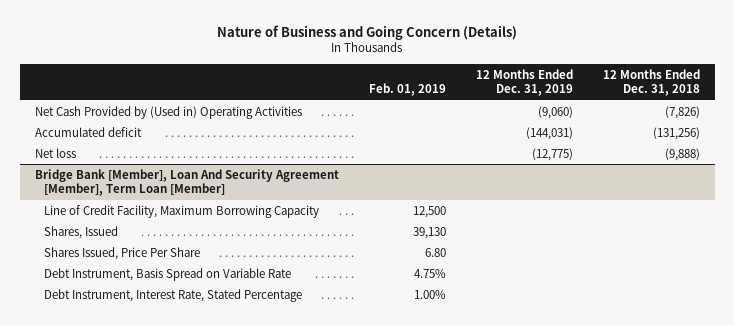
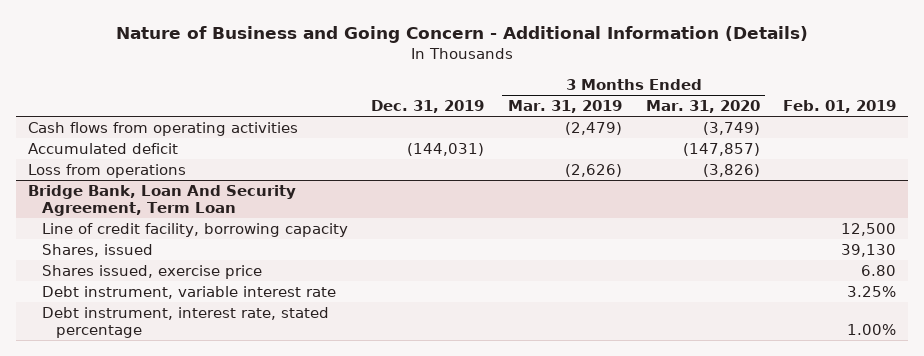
- Nature of Business and Going Concern (Details)
+ Nature of Business and Going Concern - Additional Information (Details)
- | Feb. 01, 2019 | 12 Months Ended Dec. 31, 2019 | 12 Months Ended Dec. 31, 2018
+ | Dec. 31, 2019 | 3 Months Ended Mar. 31, 2019 | 3 Months Ended Mar. 31, 2020 | Feb. 01, 2019
- Net Cash Provided by (Used in) Operating Activities | | (9,060) | (7,826)
+ Cash flows from operating activities | | (2,479) | (3,749) |
- Net loss | | (12,775) | (9,888)
- Bridge Bank [Member], Loan And Security Agreement [Member], Term Loan [Member]
- Line of Credit Facility, Maximum Borrowing Capacity | 12,500 | |
- Shares, Issued | 39,130 | |
- Shares Issued, Price Per Share | 6.80 | |
- Debt Instrument, Basis Spread on Variable Rate | 4.75% | |
- Debt Instrument, Interest Rate, Stated Percentage | 1.00% | |
+ Loss from operations | | (2,626) | (3,826) |
+ Bridge Bank, Loan And Security Agreement, Term Loan
+ Line of credit facility, borrowing capacity | | | | 12,500
+ Shares, issued | | | | 39,130
+ Shares issued, exercise price | | | | 6.80
+ Debt instrument, variable interest rate | | | | 3.25%
+ Debt instrument, interest rate, stated percentage | | | | 1.00%

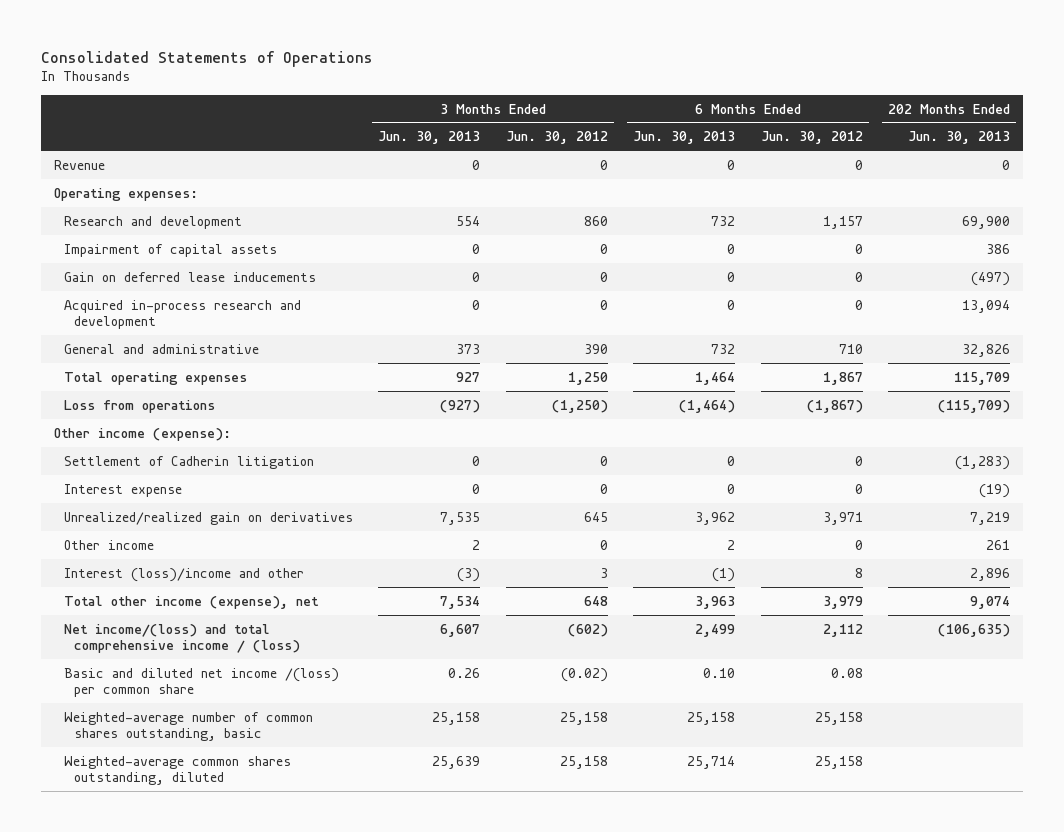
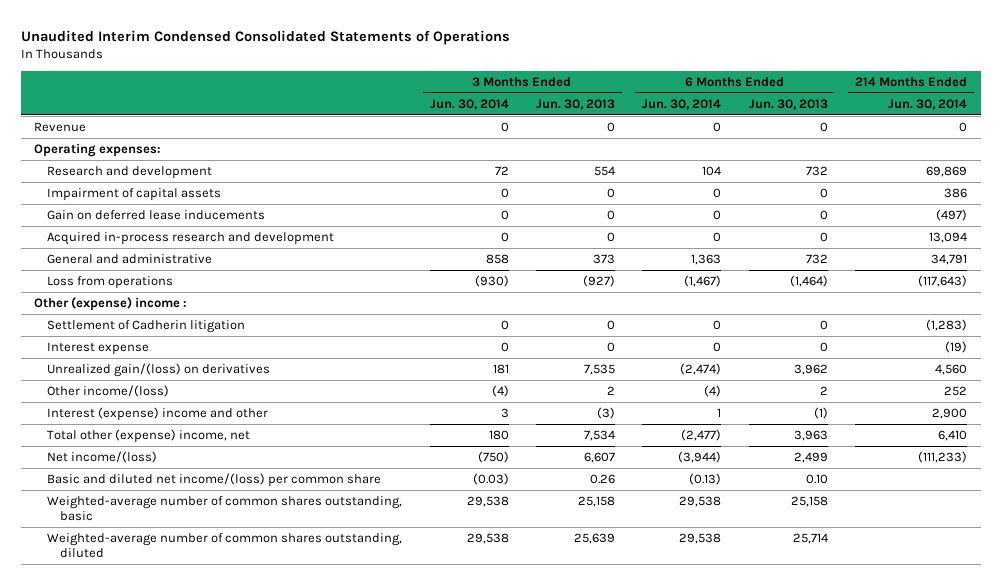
- Consolidated Statements of Operations
+ Unaudited Interim Condensed Consolidated Statements of Operations
- | 3 Months Ended Jun. 30, 2013 | 3 Months Ended Jun. 30, 2012 | 6 Months Ended Jun. 30, 2013 | 6 Months Ended Jun. 30, 2012 | 202 Months Ended Jun. 30, 2013
+ | 3 Months Ended Jun. 30, 2014 | 3 Months Ended Jun. 30, 2013 | 6 Months Ended Jun. 30, 2014 | 6 Months Ended Jun. 30, 2013 | 214 Months Ended Jun. 30, 2014
- Total operating expenses | 927 | 1,250 | 1,464 | 1,867 | 115,709
- Other income (expense):
+ Other (expense) income :
- Unrealized/realized gain on derivatives | 7,535 | 645 | 3,962 | 3,971 | 7,219
- Other income | 2 | 0 | 2 | 0 | 261
- Interest (loss)/income and other | (3) | 3 | (1) | 8 | 2,896
- Total other income (expense), net | 7,534 | 648 | 3,963 | 3,979 | 9,074
- Net income/(loss) and total comprehensive income / (loss) | 6,607 | (602) | 2,499 | 2,112 | (106,635)
- Basic and diluted net income /(loss) per common share | 0.26 | (0.02) | 0.10 | 0.08 |
+ Unrealized gain/(loss) on derivatives | 181 | 7,535 | (2,474) | 3,962 | 4,560
+ Other income/(loss) | (4) | 2 | (4) | 2 | 252
+ Interest (expense) income and other | 3 | (3) | 1 | (1) | 2,900
+ Total other (expense) income, net | 180 | 7,534 | (2,477) | 3,963 | 6,410
+ Net income/(loss) | (750) | 6,607 | (3,944) | 2,499 | (111,233)
+ Basic and diluted net income/(loss) per common share | (0.03) | 0.26 | (0.13) | 0.10 |
- Weighted-average common shares outstanding, diluted | 25,639 | 25,158 | 25,714 | 25,158 |
+ Weighted-average number of common shares outstanding, diluted | 29,538 | 25,639 | 29,538 | 25,714 |

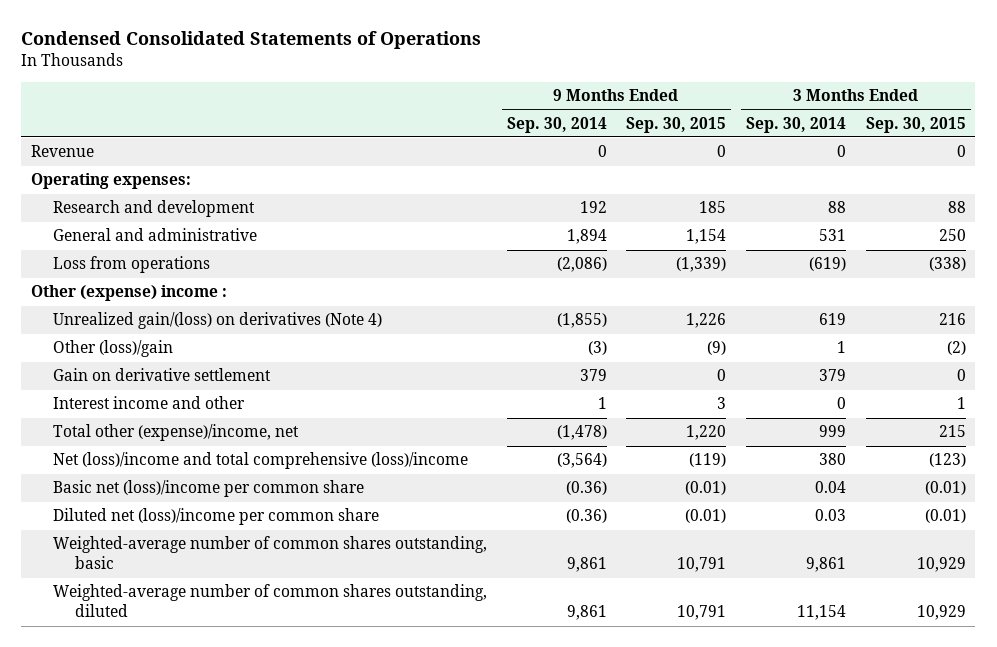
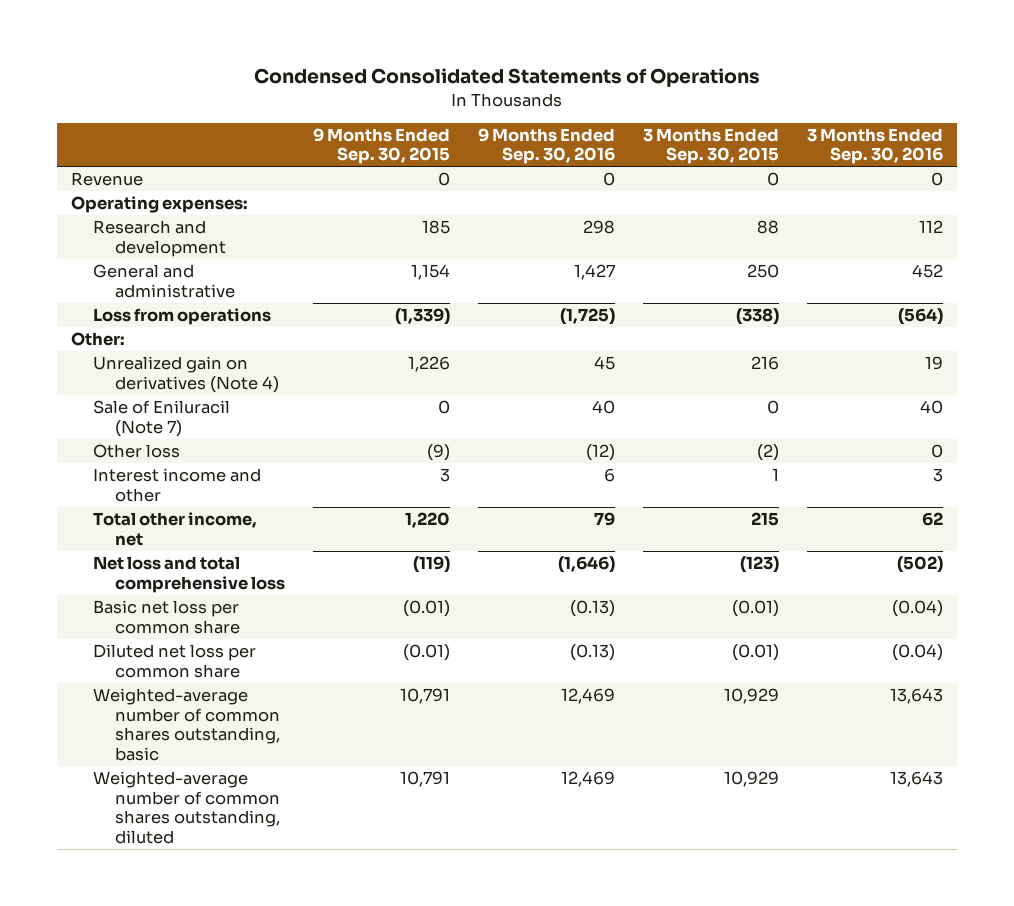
- | 9 Months Ended Sep. 30, 2014 | 9 Months Ended Sep. 30, 2015 | 3 Months Ended Sep. 30, 2014 | 3 Months Ended Sep. 30, 2015
+ | 9 Months Ended Sep. 30, 2015 | 9 Months Ended Sep. 30, 2016 | 3 Months Ended Sep. 30, 2015 | 3 Months Ended Sep. 30, 2016
- Other (expense) income :
- Unrealized gain/(loss) on derivatives (Note 4) | (1,855) | 1,226 | 619 | 216
- Other (loss)/gain | (3) | (9) | 1 | (2)
- Gain on derivative settlement | 379 | 0 | 379 | 0
+ Other:
+ Unrealized gain on derivatives (Note 4) | 1,226 | 45 | 216 | 19
+ Sale of Eniluracil (Note 7) | 0 | 40 | 0 | 40
+ Other loss | (9) | (12) | (2) | 0
- Total other (expense)/income, net | (1,478) | 1,220 | 999 | 215
- Net (loss)/income and total comprehensive (loss)/income | (3,564) | (119) | 380 | (123)
- Basic net (loss)/income per common share | (0.36) | (0.01) | 0.04 | (0.01)
- Diluted net (loss)/income per common share | (0.36) | (0.01) | 0.03 | (0.01)
+ Total other income, net | 1,220 | 79 | 215 | 62
+ Net loss and total comprehensive loss | (119) | (1,646) | (123) | (502)
+ Basic net loss per common share | (0.01) | (0.13) | (0.01) | (0.04)
+ Diluted net loss per common share | (0.01) | (0.13) | (0.01) | (0.04)

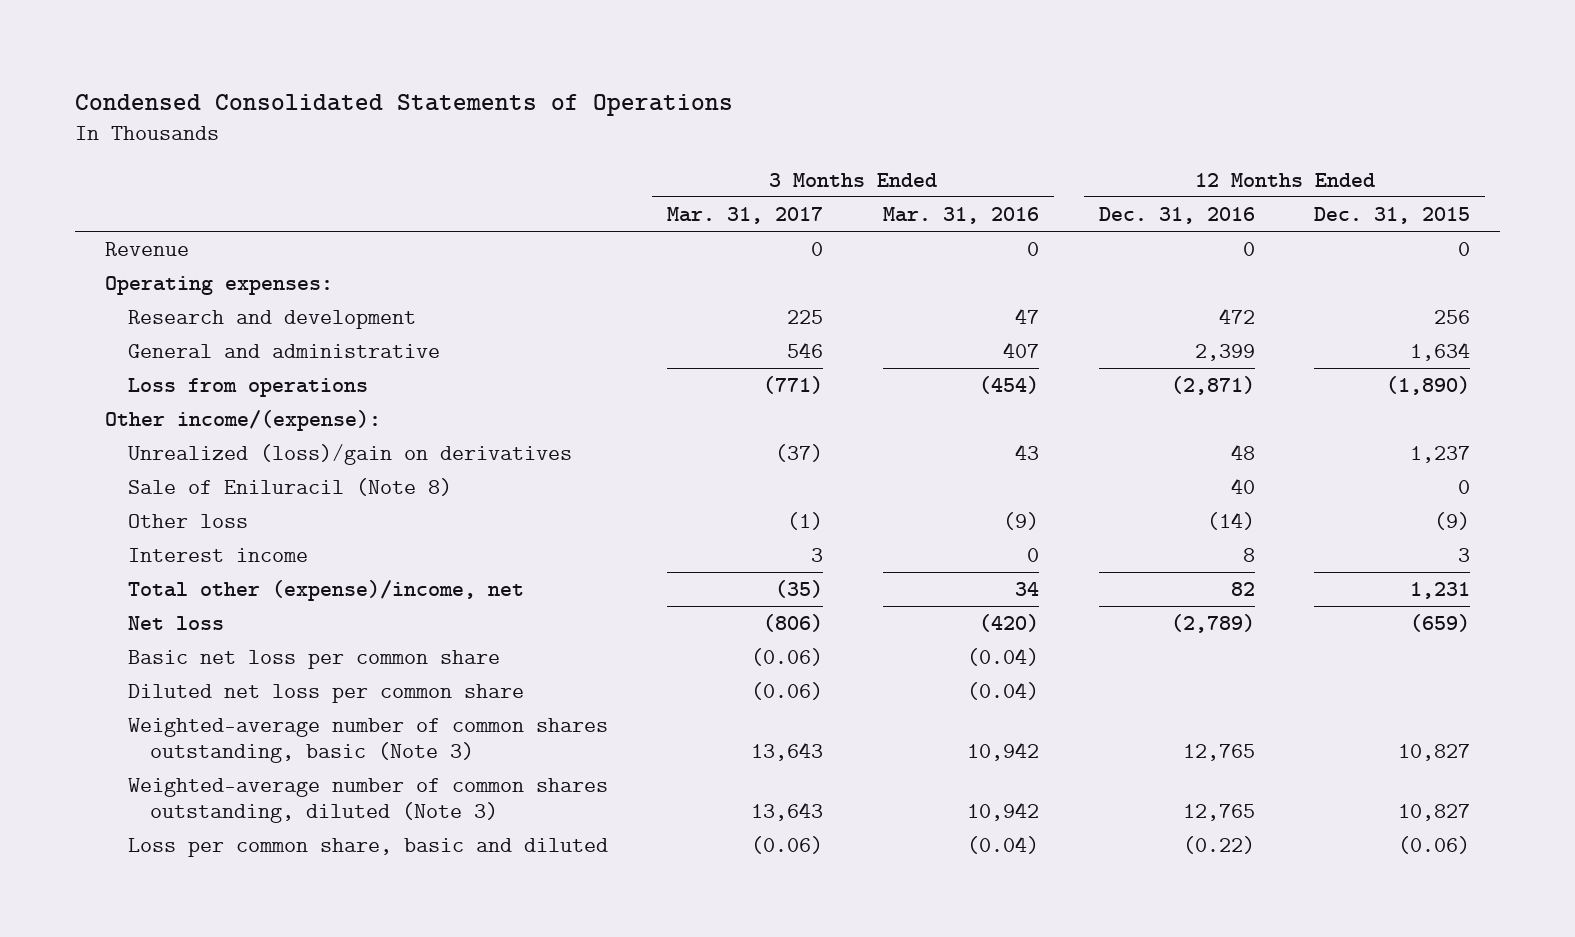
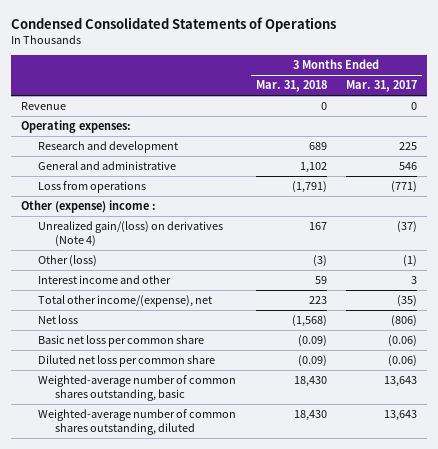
- | 3 Months Ended Mar. 31, 2017 | 3 Months Ended Mar. 31, 2016 | 12 Months Ended Dec. 31, 2016 | 12 Months Ended Dec. 31, 2015
+ | 3 Months Ended Mar. 31, 2018 | 3 Months Ended Mar. 31, 2017
- Other income/(expense):
- Unrealized (loss)/gain on derivatives | (37) | 43 | 48 | 1,237
- Sale of Eniluracil (Note 8) | | | 40 | 0
- Other loss | (1) | (9) | (14) | (9)
- Interest income | 3 | 0 | 8 | 3
- Total other (expense)/income, net | (35) | 34 | 82 | 1,231
+ Other (expense) income :
+ Unrealized gain/(loss) on derivatives (Note 4) | 167 | (37)
+ Other (loss) | (3) | (1)
+ Interest income and other | 59 | 3
+ Total other income/(expense), net | 223 | (35)
- Weighted-average number of common shares outstanding, basic (Note 3) | 13,643 | 10,942 | 12,765 | 10,827
- Weighted-average number of common shares outstanding, diluted (Note 3) | 13,643 | 10,942 | 12,765 | 10,827
- Loss per common share, basic and diluted | (0.06) | (0.04) | (0.22) | (0.06)
+ Weighted-average number of common shares outstanding, basic | 18,430 | 13,643
+ Weighted-average number of common shares outstanding, diluted | 18,430 | 13,643

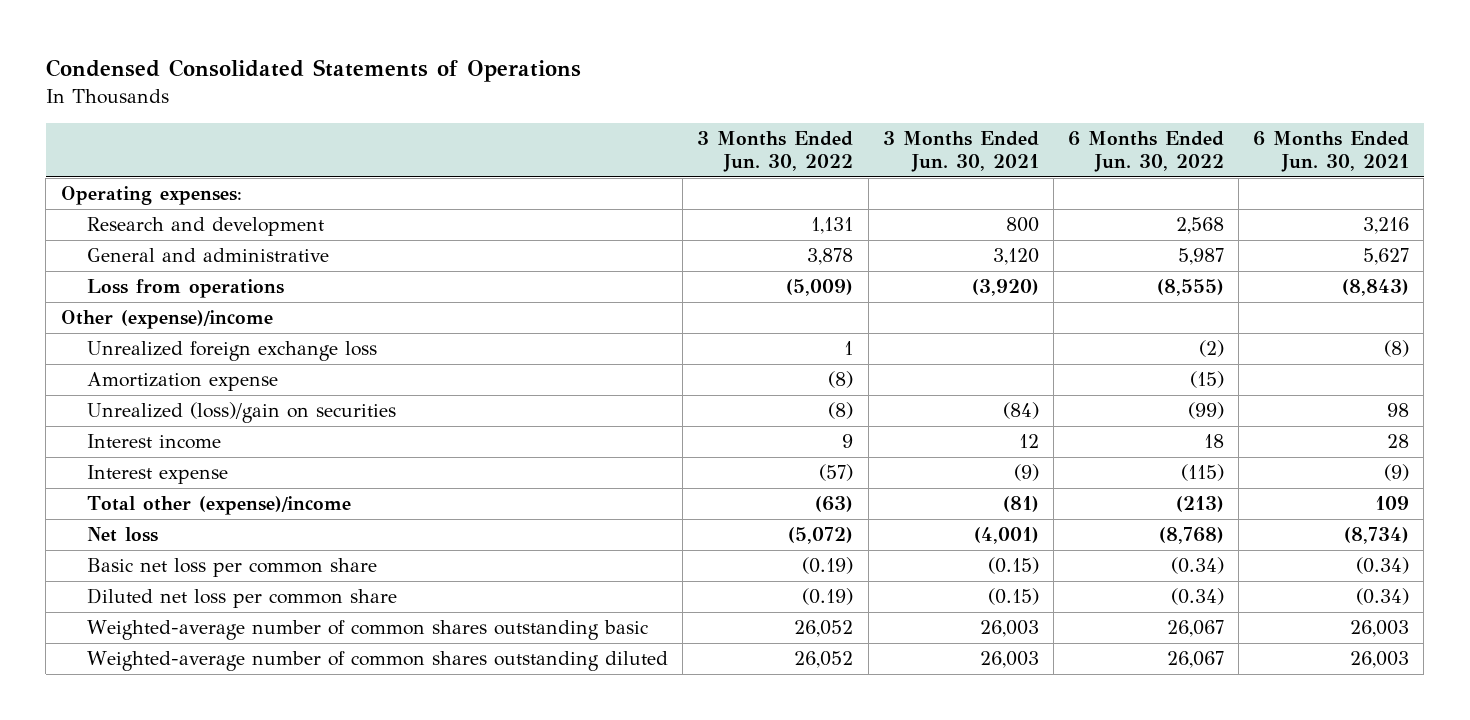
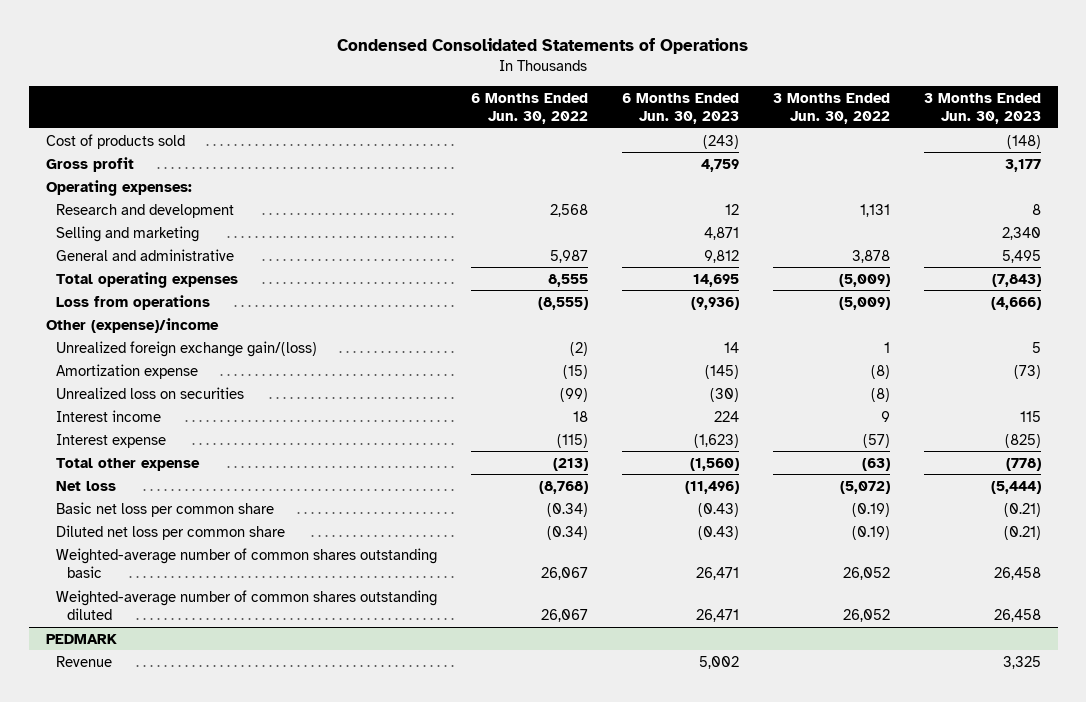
- | 3 Months Ended Jun. 30, 2022 | 3 Months Ended Jun. 30, 2021 | 6 Months Ended Jun. 30, 2022 | 6 Months Ended Jun. 30, 2021
+ | 6 Months Ended Jun. 30, 2022 | 6 Months Ended Jun. 30, 2023 | 3 Months Ended Jun. 30, 2022 | 3 Months Ended Jun. 30, 2023
+ Cost of products sold | | (243) | | (148)
+ Gross profit | | 4,759 | | 3,177
+ Selling and marketing | | 4,871 | | 2,340
+ Total operating expenses | 8,555 | 14,695 | (5,009) | (7,843)
- Unrealized foreign exchange loss | 1 | | (2) | (8)
+ Unrealized foreign exchange gain/(loss) | (2) | 14 | 1 | 5
- Unrealized (loss)/gain on securities | (8) | (84) | (99) | 98
+ Unrealized loss on securities | (99) | (30) | (8) |
- Total other (expense)/income | (63) | (81) | (213) | 109
+ Total other expense | (213) | (1,560) | (63) | (778)
+ PEDMARK
+ Revenue | | 5,002 | | 3,325

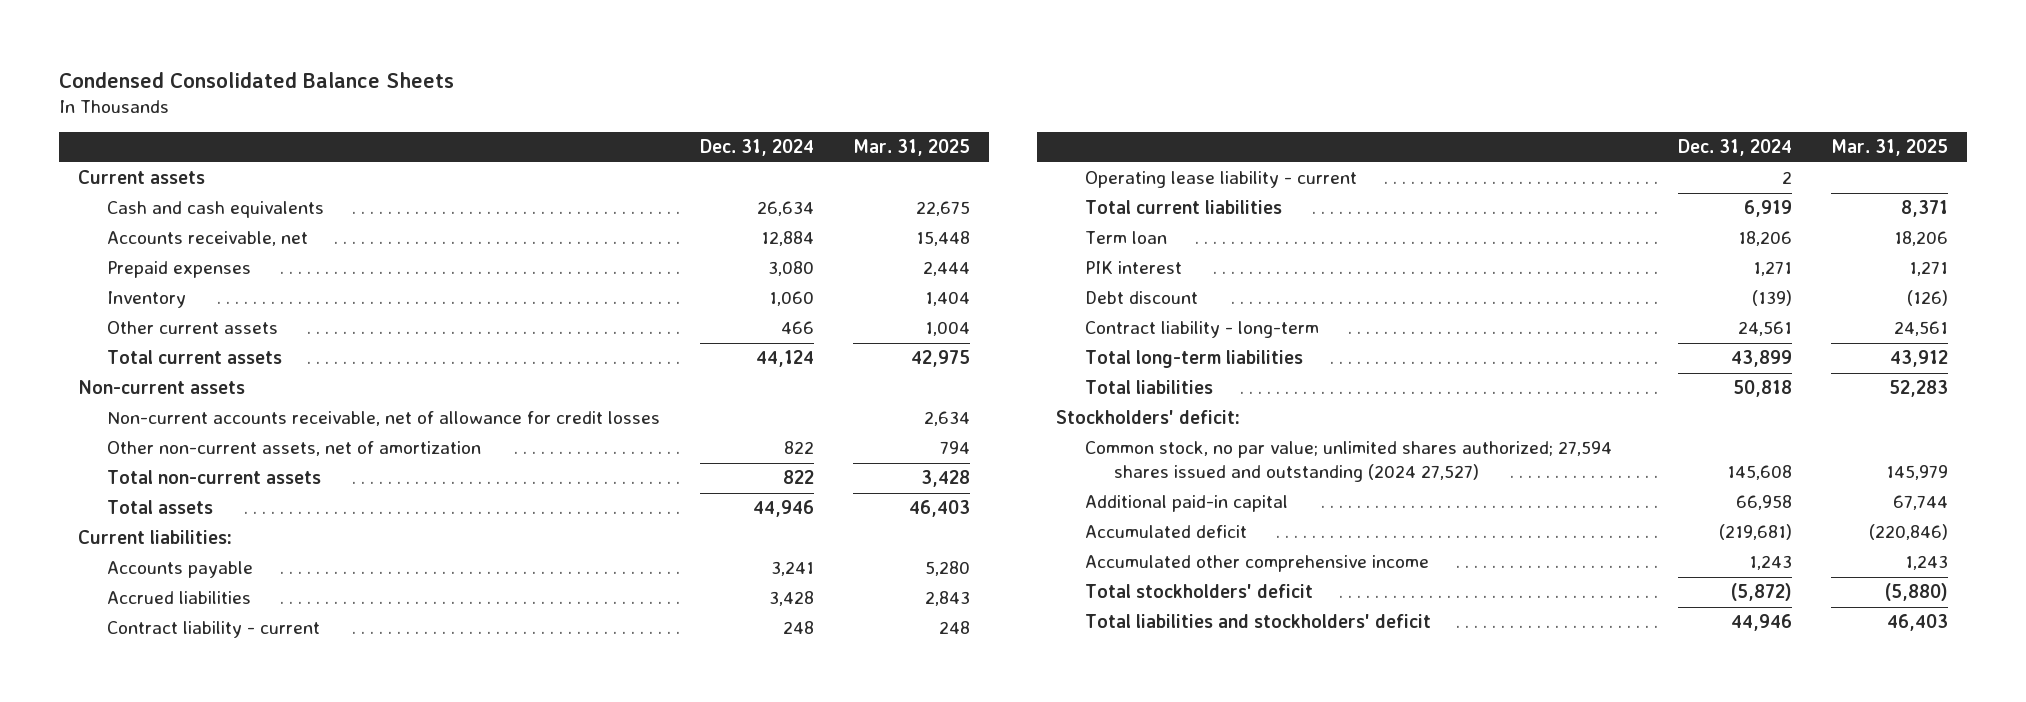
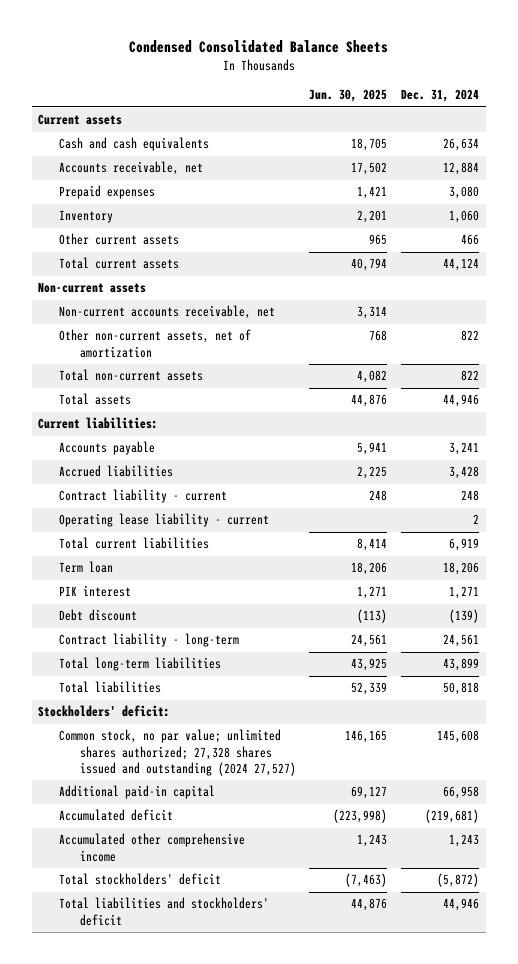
- | Dec. 31, 2024 | Mar. 31, 2025
+ | Jun. 30, 2025 | Dec. 31, 2024
- Non-current accounts receivable, net of allowance for credit losses | | 2,634
+ Non-current accounts receivable, net | 3,314 |
- Common stock, no par value; unlimited shares authorized; 27,594 shares issued and outstanding (2024 27,527) | 145,608 | 145,979
+ Common stock, no par value; unlimited shares authorized; 27,328 shares issued and outstanding (2024 27,527) | 146,165 | 145,608

